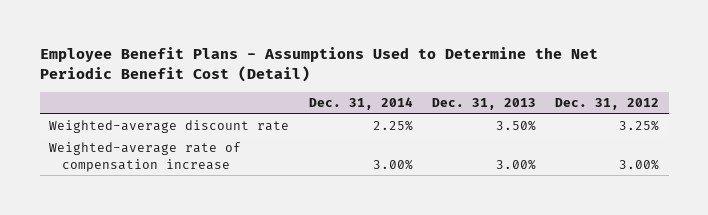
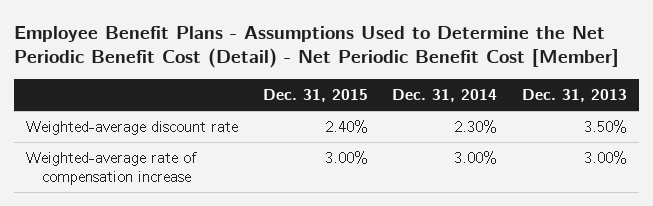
- Employee Benefit Plans - Assumptions Used to Determine the Net Periodic Benefit Cost (Detail)
+ Employee Benefit Plans - Assumptions Used to Determine the Net Periodic Benefit Cost (Detail) - Net Periodic Benefit Cost [Member]
- | Dec. 31, 2014 | Dec. 31, 2013 | Dec. 31, 2012
+ | Dec. 31, 2015 | Dec. 31, 2014 | Dec. 31, 2013
- Weighted-average discount rate | 2.25% | 3.50% | 3.25%
+ Weighted-average discount rate | 2.40% | 2.30% | 3.50%

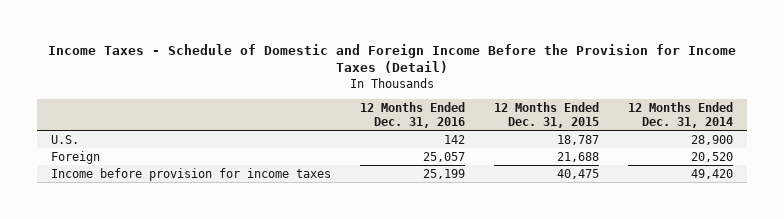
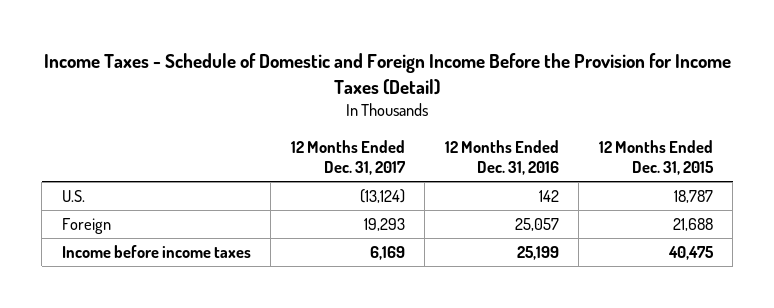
- | 12 Months Ended Dec. 31, 2016 | 12 Months Ended Dec. 31, 2015 | 12 Months Ended Dec. 31, 2014
+ | 12 Months Ended Dec. 31, 2017 | 12 Months Ended Dec. 31, 2016 | 12 Months Ended Dec. 31, 2015
- Income before provision for income taxes | 25,199 | 40,475 | 49,420
+ Income before income taxes | 6,169 | 25,199 | 40,475

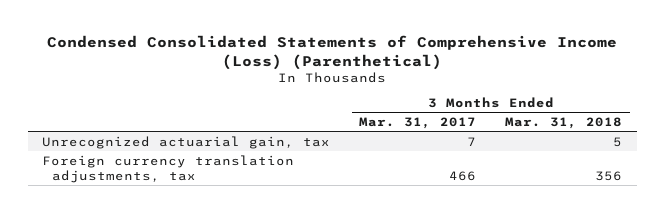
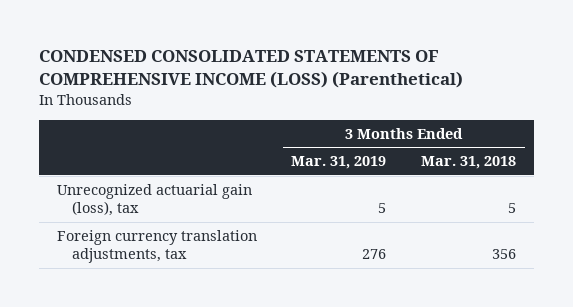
- Condensed Consolidated Statements of Comprehensive Income (Loss) (Parenthetical)
+ CONDENSED CONSOLIDATED STATEMENTS OF COMPREHENSIVE INCOME (LOSS) (Parenthetical)
- | 3 Months Ended Mar. 31, 2017 | 3 Months Ended Mar. 31, 2018
+ | 3 Months Ended Mar. 31, 2019 | 3 Months Ended Mar. 31, 2018
- Unrecognized actuarial gain, tax | 7 | 5
+ Unrecognized actuarial gain (loss), tax | 5 | 5

